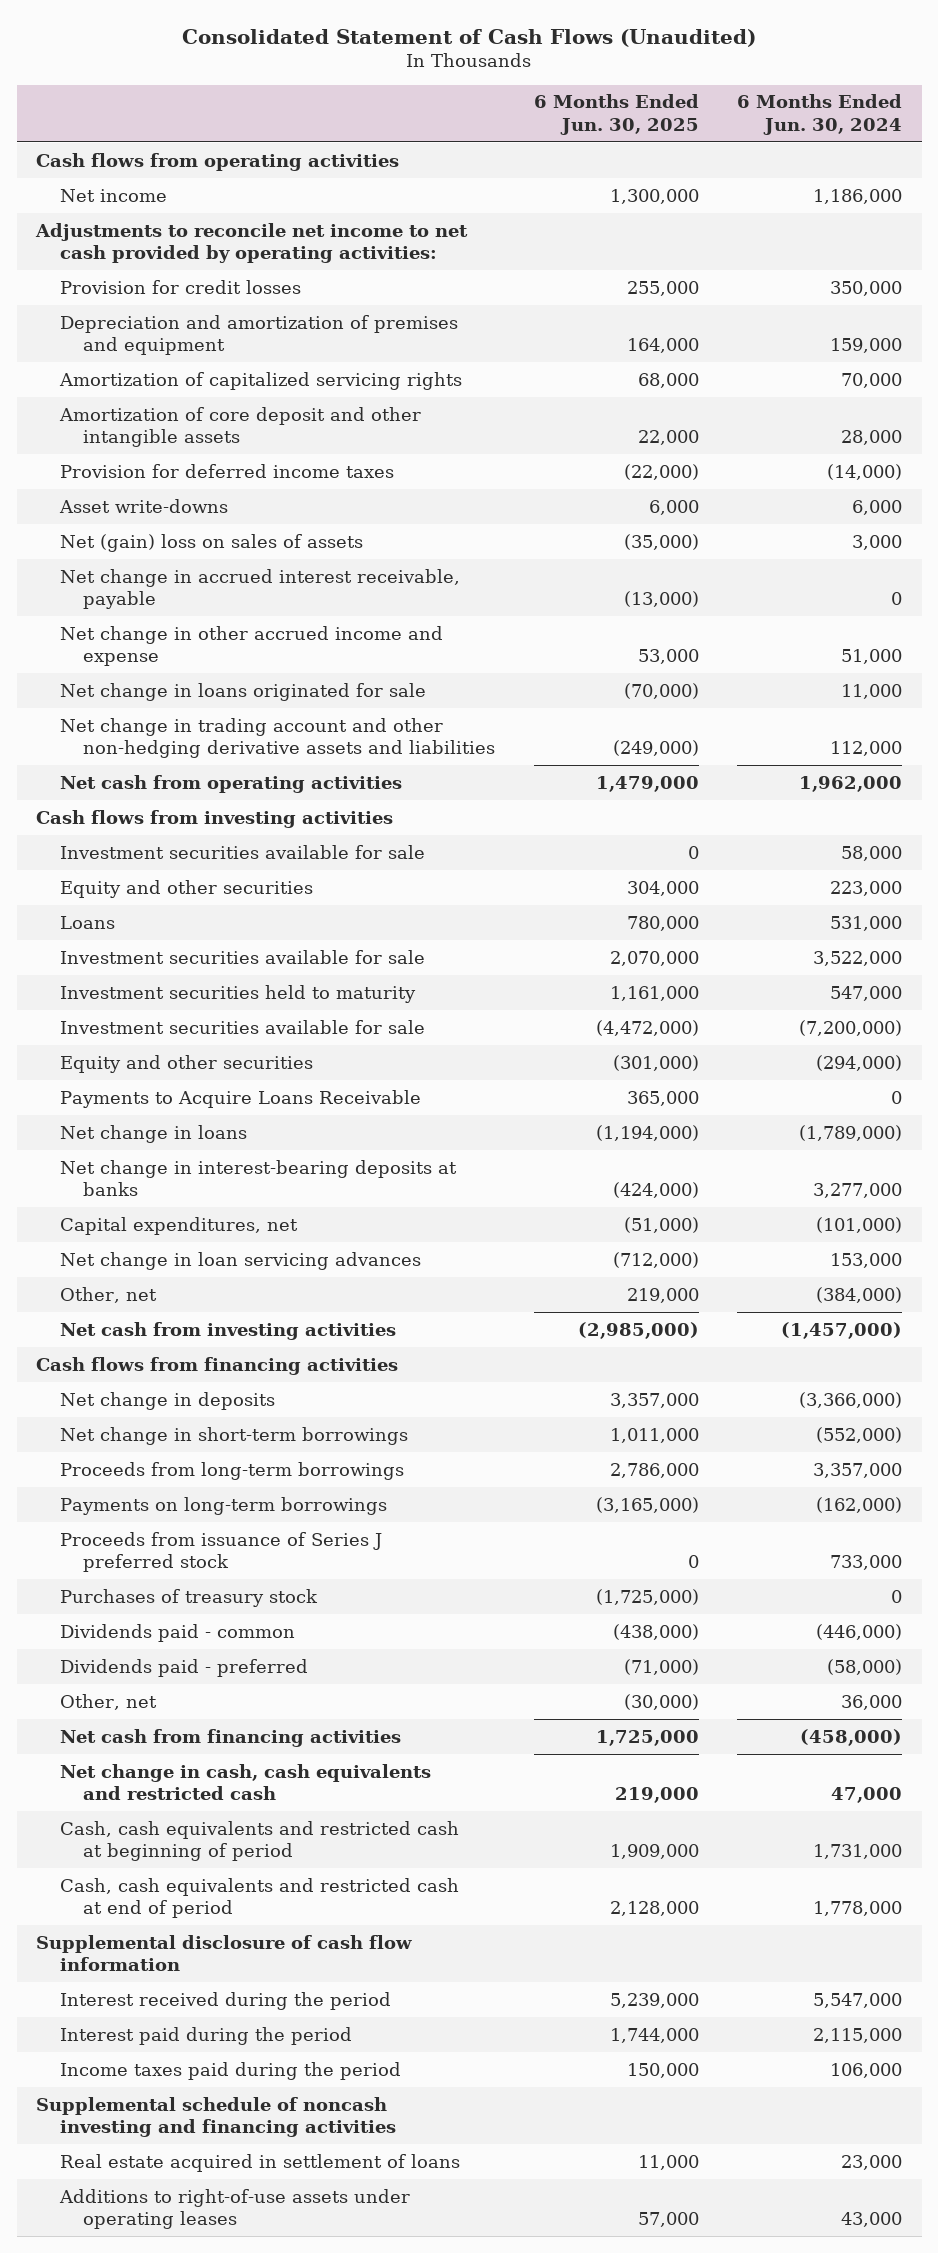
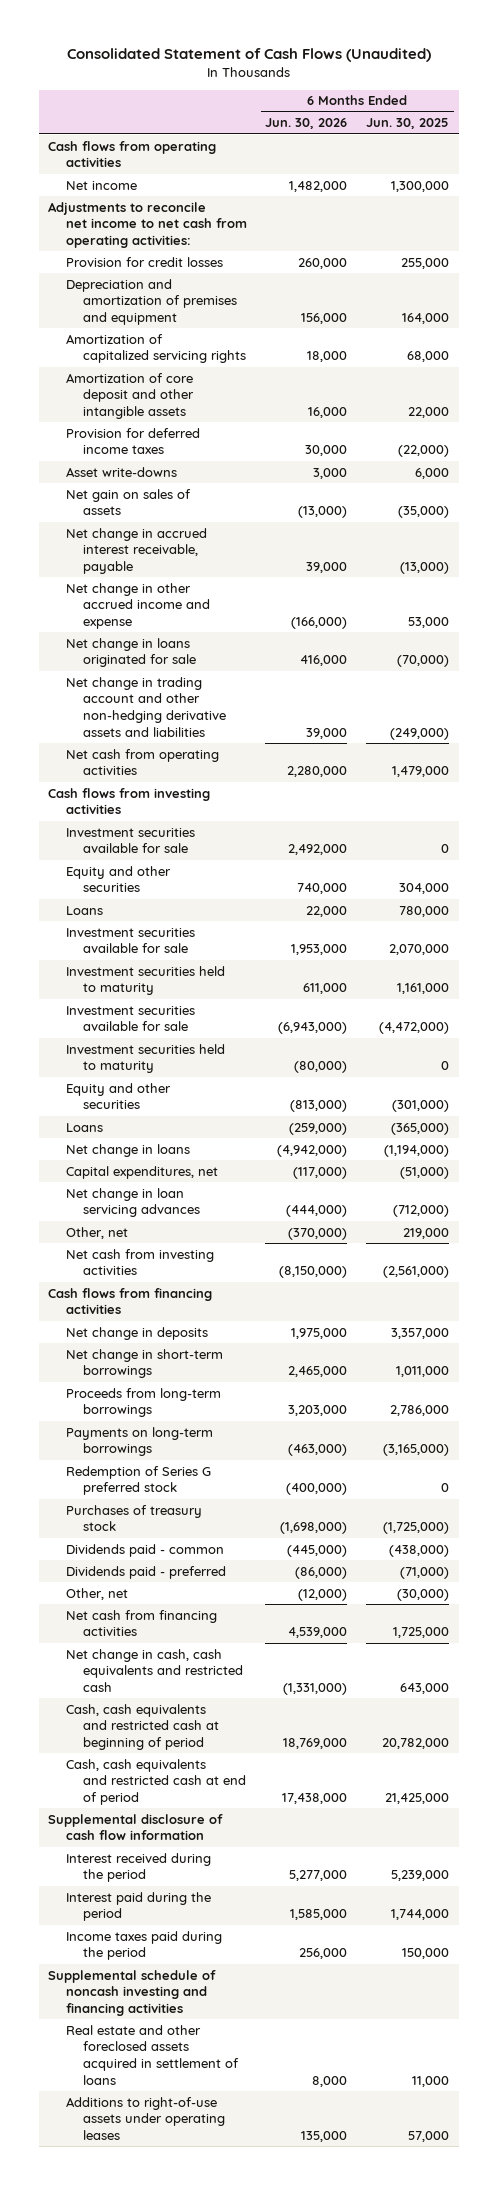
- | 6 Months Ended Jun. 30, 2025 | 6 Months Ended Jun. 30, 2024
+ | 6 Months Ended Jun. 30, 2026 | 6 Months Ended Jun. 30, 2025
- Adjustments to reconcile net income to net cash provided by operating activities:
+ Adjustments to reconcile net income to net cash from operating activities:
- Net (gain) loss on sales of assets | (35,000) | 3,000
+ Net gain on sales of assets | (13,000) | (35,000)
+ Investment securities held to maturity | (80,000) | 0
- Payments to Acquire Loans Receivable | 365,000 | 0
+ Loans | (259,000) | (365,000)
- Net change in interest-bearing deposits at banks | (424,000) | 3,277,000
- Net cash from investing activities | (2,985,000) | (1,457,000)
+ Net cash from investing activities | (8,150,000) | (2,561,000)
- Proceeds from issuance of Series J preferred stock | 0 | 733,000
+ Redemption of Series G preferred stock | (400,000) | 0
- Net change in cash, cash equivalents and restricted cash | 219,000 | 47,000
- Cash, cash equivalents and restricted cash at beginning of period | 1,909,000 | 1,731,000
- Cash, cash equivalents and restricted cash at end of period | 2,128,000 | 1,778,000
+ Net change in cash, cash equivalents and restricted cash | (1,331,000) | 643,000
+ Cash, cash equivalents and restricted cash at beginning of period | 18,769,000 | 20,782,000
+ Cash, cash equivalents and restricted cash at end of period | 17,438,000 | 21,425,000
- Real estate acquired in settlement of loans | 11,000 | 23,000
+ Real estate and other foreclosed assets acquired in settlement of loans | 8,000 | 11,000

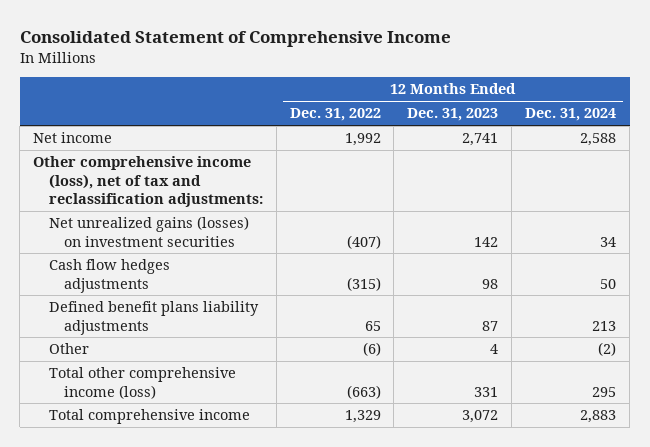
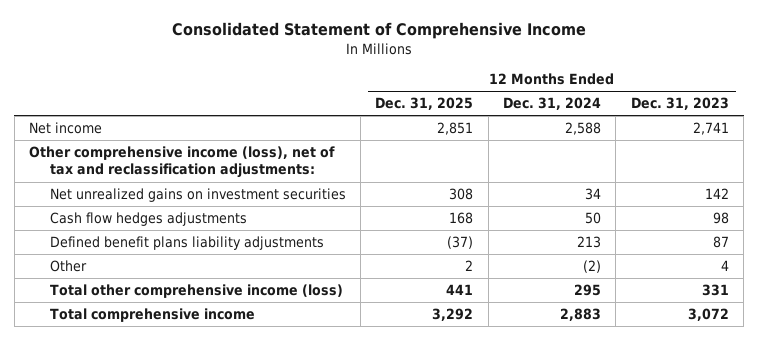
- | 12 Months Ended Dec. 31, 2022 | 12 Months Ended Dec. 31, 2023 | 12 Months Ended Dec. 31, 2024
+ | 12 Months Ended Dec. 31, 2025 | 12 Months Ended Dec. 31, 2024 | 12 Months Ended Dec. 31, 2023
- Net unrealized gains (losses) on investment securities | (407) | 142 | 34
+ Net unrealized gains on investment securities | 308 | 34 | 142

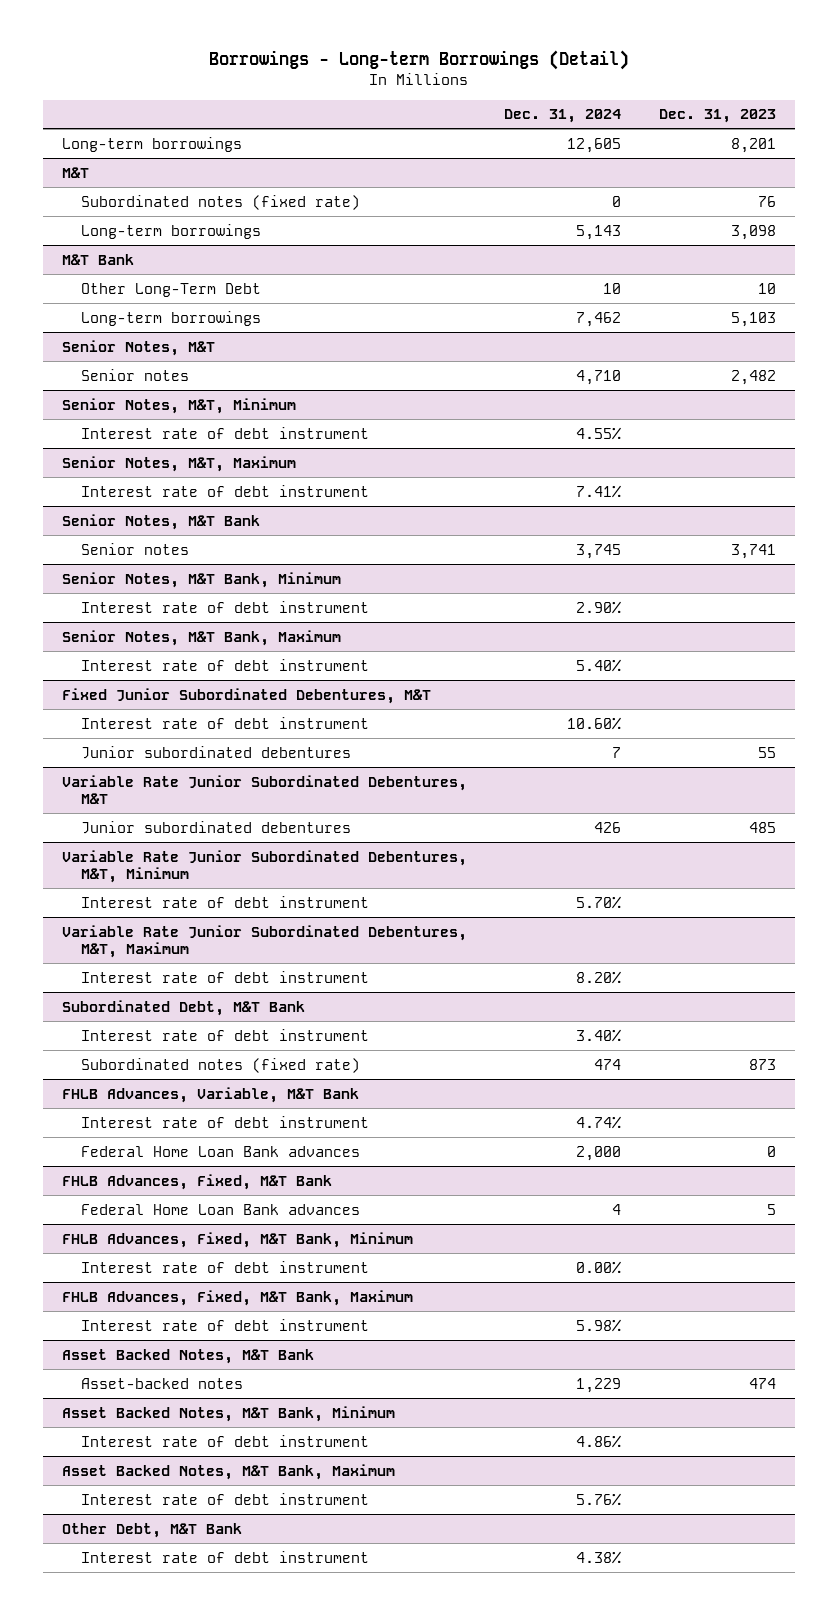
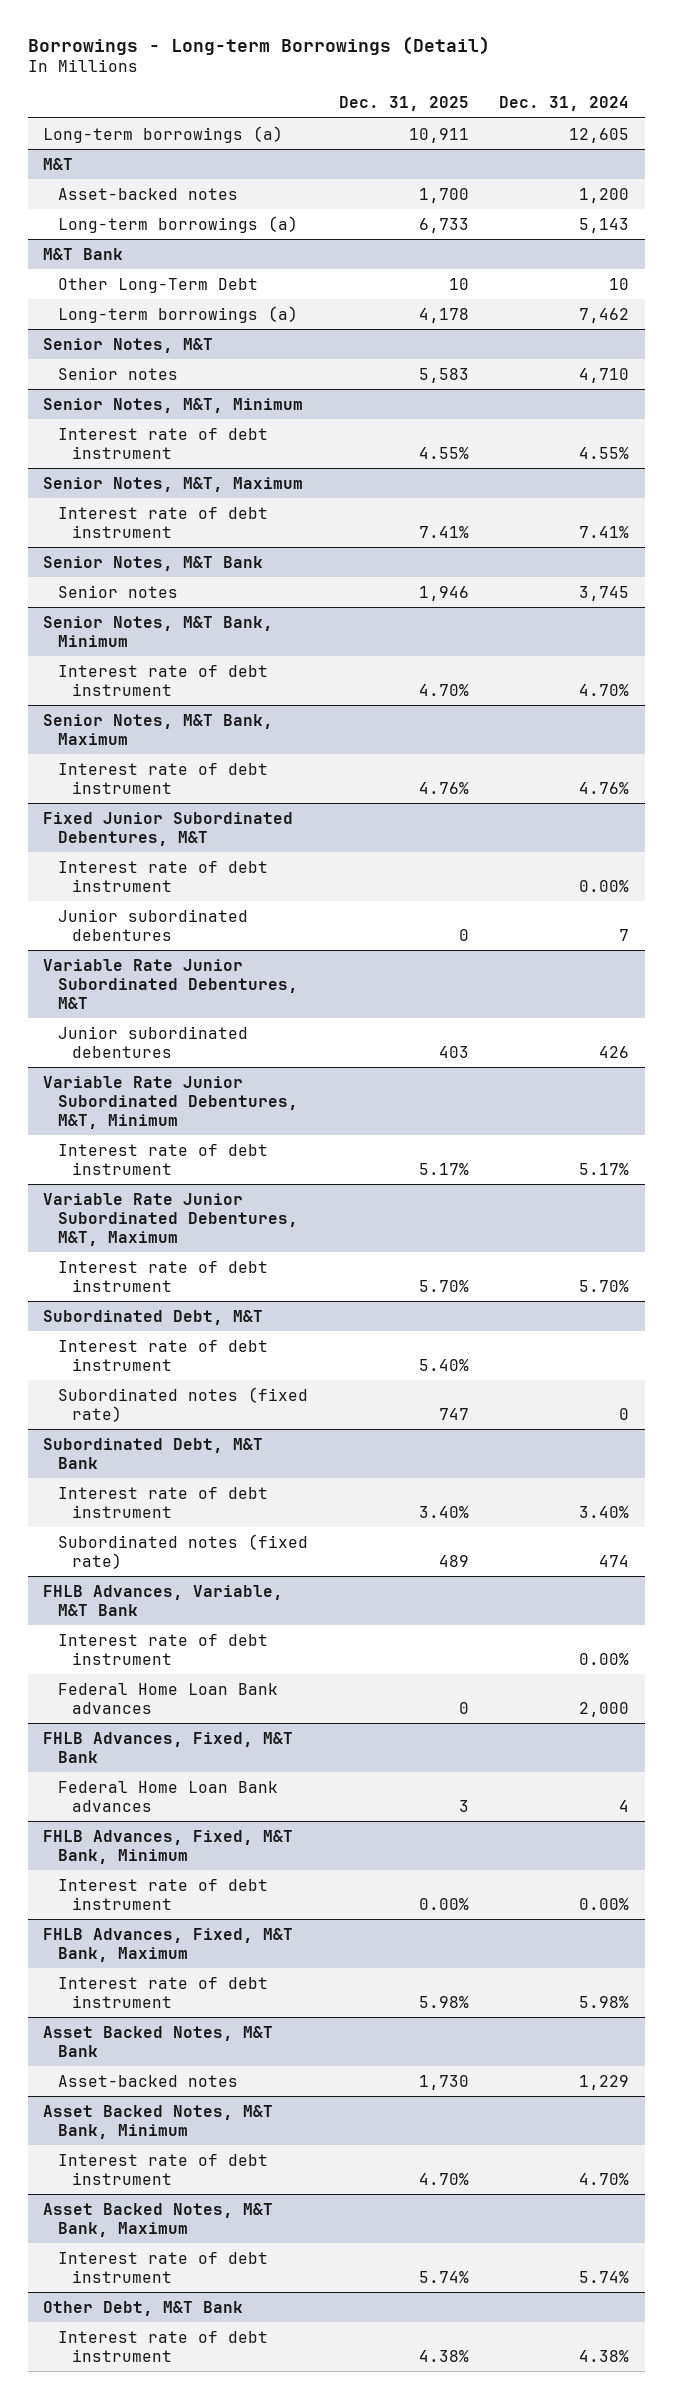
- | Dec. 31, 2024 | Dec. 31, 2023
+ | Dec. 31, 2025 | Dec. 31, 2024
- Long-term borrowings | 12,605 | 8,201
+ Long-term borrowings (a) | 10,911 | 12,605
@ M&T
- Subordinated notes (fixed rate) | 0 | 76
- Long-term borrowings | 5,143 | 3,098
+ Asset-backed notes | 1,700 | 1,200
+ Long-term borrowings (a) | 6,733 | 5,143
@ M&T Bank
- Long-term borrowings | 7,462 | 5,103
+ Long-term borrowings (a) | 4,178 | 7,462
@ Senior Notes, M&T Bank, Minimum
- Interest rate of debt instrument | 2.90% |
+ Interest rate of debt instrument | 4.70% | 4.70%
@ Senior Notes, M&T Bank, Maximum
- Interest rate of debt instrument | 5.40% |
+ Interest rate of debt instrument | 4.76% | 4.76%
@ Fixed Junior Subordinated Debentures, M&T
- Interest rate of debt instrument | 10.60% |
+ Interest rate of debt instrument | | 0.00%
@ Variable Rate Junior Subordinated Debentures, M&T, Minimum
- Interest rate of debt instrument | 5.70% |
+ Interest rate of debt instrument | 5.17% | 5.17%
@ Variable Rate Junior Subordinated Debentures, M&T, Maximum
- Interest rate of debt instrument | 8.20% |
+ Interest rate of debt instrument | 5.70% | 5.70%
+ Subordinated Debt, M&T
+ Interest rate of debt instrument | 5.40% |
+ Subordinated notes (fixed rate) | 747 | 0
@ FHLB Advances, Variable, M&T Bank
- Interest rate of debt instrument | 4.74% |
+ Interest rate of debt instrument | | 0.00%
@ Asset Backed Notes, M&T Bank, Minimum
- Interest rate of debt instrument | 4.86% |
+ Interest rate of debt instrument | 4.70% | 4.70%
@ Asset Backed Notes, M&T Bank, Maximum
- Interest rate of debt instrument | 5.76% |
+ Interest rate of debt instrument | 5.74% | 5.74%

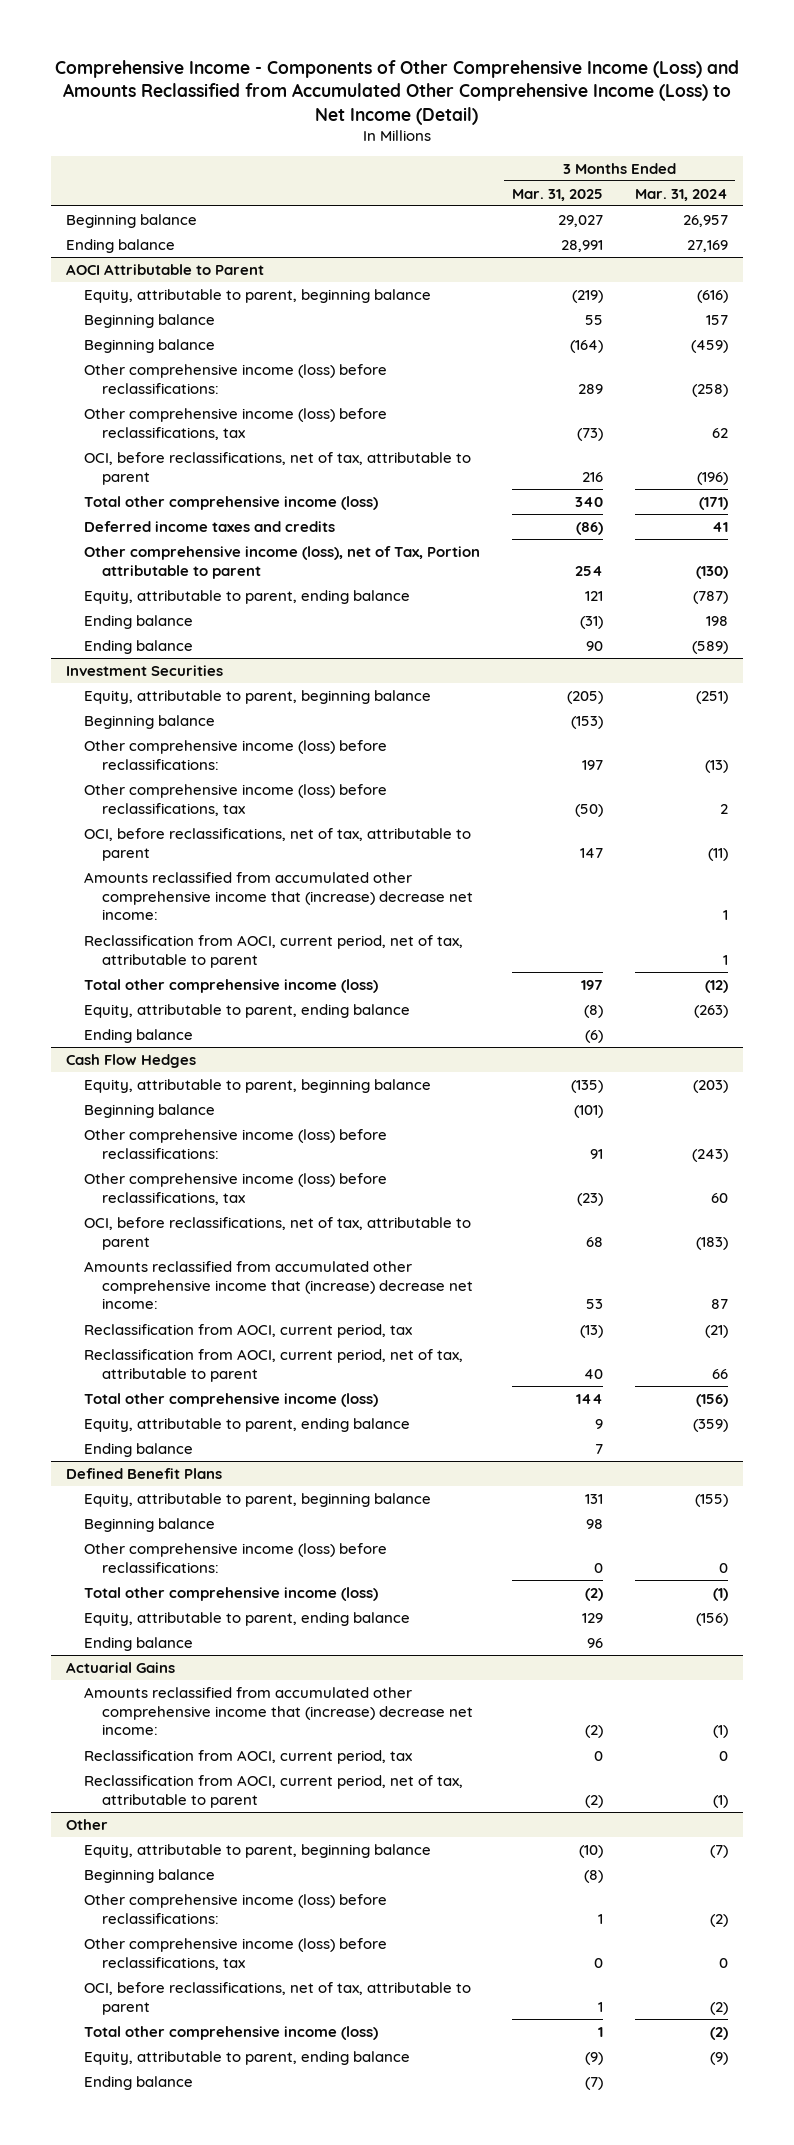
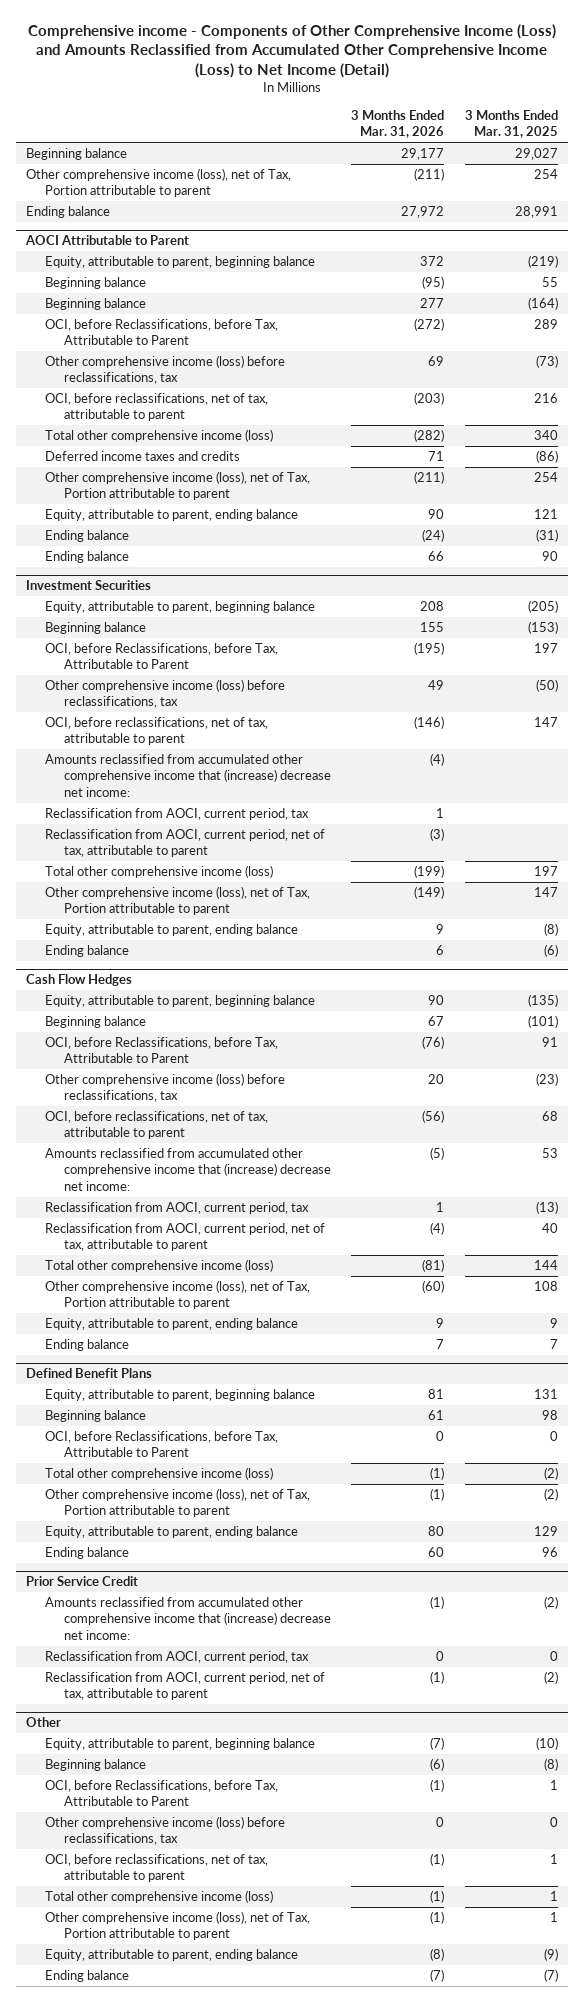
- Comprehensive Income - Components of Other Comprehensive Income (Loss) and Amounts Reclassified from Accumulated Other Comprehensive Income (Loss) to Net Income (Detail)
+ Comprehensive income - Components of Other Comprehensive Income (Loss) and Amounts Reclassified from Accumulated Other Comprehensive Income (Loss) to Net Income (Detail)
- | 3 Months Ended Mar. 31, 2025 | 3 Months Ended Mar. 31, 2024
+ | 3 Months Ended Mar. 31, 2026 | 3 Months Ended Mar. 31, 2025
+ Other comprehensive income (loss), net of Tax, Portion attributable to parent | (211) | 254
@ AOCI Attributable to Parent
- Other comprehensive income (loss) before reclassifications: | 289 | (258)
+ OCI, before Reclassifications, before Tax, Attributable to Parent | (272) | 289
@ Investment Securities
- Other comprehensive income (loss) before reclassifications: | 197 | (13)
+ OCI, before Reclassifications, before Tax, Attributable to Parent | (195) | 197
+ Reclassification from AOCI, current period, tax | 1 |
+ Other comprehensive income (loss), net of Tax, Portion attributable to parent | (149) | 147
@ Cash Flow Hedges
- Other comprehensive income (loss) before reclassifications: | 91 | (243)
+ OCI, before Reclassifications, before Tax, Attributable to Parent | (76) | 91
+ Other comprehensive income (loss), net of Tax, Portion attributable to parent | (60) | 108
@ Defined Benefit Plans
- Other comprehensive income (loss) before reclassifications: | 0 | 0
+ OCI, before Reclassifications, before Tax, Attributable to Parent | 0 | 0
+ Other comprehensive income (loss), net of Tax, Portion attributable to parent | (1) | (2)
- Actuarial Gains
+ Prior Service Credit
@ Other
- Other comprehensive income (loss) before reclassifications: | 1 | (2)
+ OCI, before Reclassifications, before Tax, Attributable to Parent | (1) | 1
+ Other comprehensive income (loss), net of Tax, Portion attributable to parent | (1) | 1

